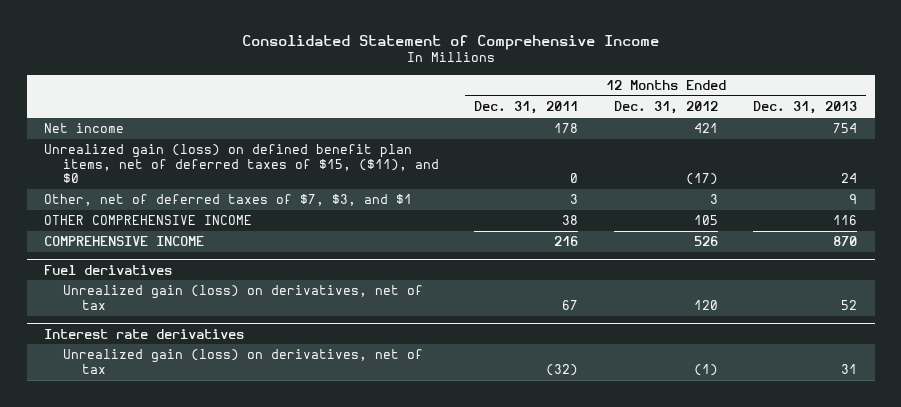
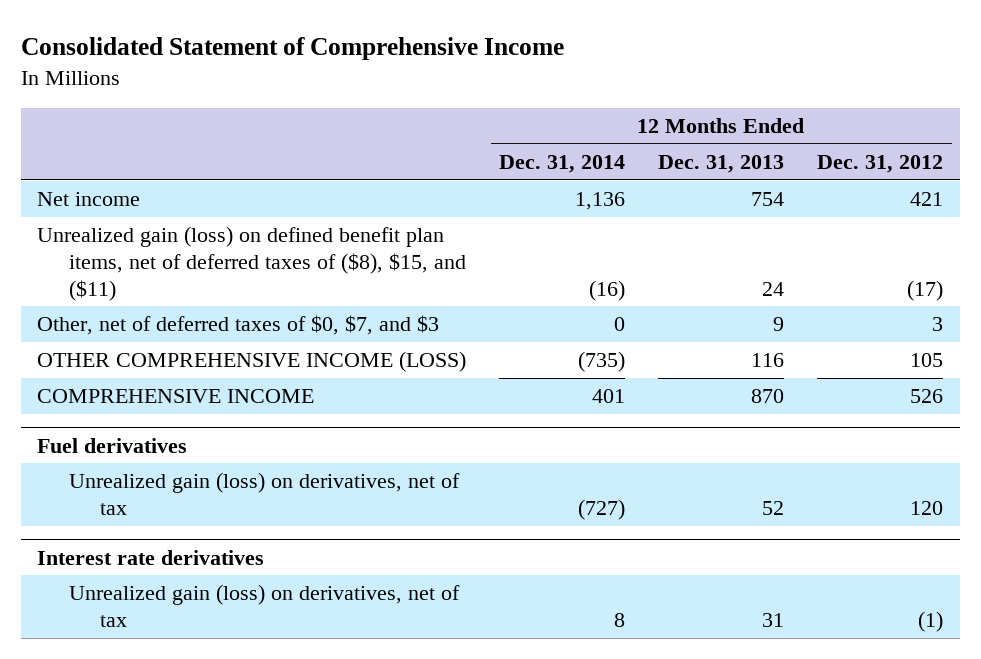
- | 12 Months Ended Dec. 31, 2011 | 12 Months Ended Dec. 31, 2012 | 12 Months Ended Dec. 31, 2013
+ | 12 Months Ended Dec. 31, 2014 | 12 Months Ended Dec. 31, 2013 | 12 Months Ended Dec. 31, 2012
- Unrealized gain (loss) on defined benefit plan items, net of deferred taxes of $15, ($11), and $0 | 0 | (17) | 24
- Other, net of deferred taxes of $7, $3, and $1 | 3 | 3 | 9
- OTHER COMPREHENSIVE INCOME | 38 | 105 | 116
+ Unrealized gain (loss) on defined benefit plan items, net of deferred taxes of ($8), $15, and ($11) | (16) | 24 | (17)
+ Other, net of deferred taxes of $0, $7, and $3 | 0 | 9 | 3
+ OTHER COMPREHENSIVE INCOME (LOSS) | (735) | 116 | 105

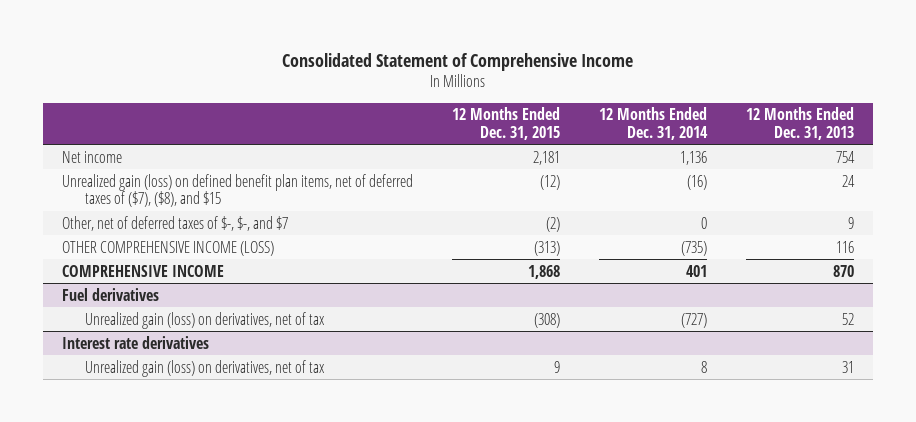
- | 12 Months Ended Dec. 31, 2014 | 12 Months Ended Dec. 31, 2013 | 12 Months Ended Dec. 31, 2012
+ | 12 Months Ended Dec. 31, 2015 | 12 Months Ended Dec. 31, 2014 | 12 Months Ended Dec. 31, 2013
- Unrealized gain (loss) on defined benefit plan items, net of deferred taxes of ($8), $15, and ($11) | (16) | 24 | (17)
- Other, net of deferred taxes of $0, $7, and $3 | 0 | 9 | 3
+ Unrealized gain (loss) on defined benefit plan items, net of deferred taxes of ($7), ($8), and $15 | (12) | (16) | 24
+ Other, net of deferred taxes of $-, $-, and $7 | (2) | 0 | 9

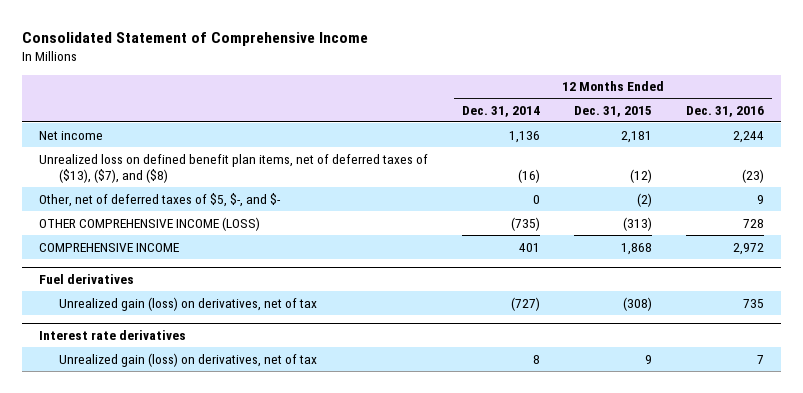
- | 12 Months Ended Dec. 31, 2015 | 12 Months Ended Dec. 31, 2014 | 12 Months Ended Dec. 31, 2013
+ | 12 Months Ended Dec. 31, 2014 | 12 Months Ended Dec. 31, 2015 | 12 Months Ended Dec. 31, 2016
- Unrealized gain (loss) on defined benefit plan items, net of deferred taxes of ($7), ($8), and $15 | (12) | (16) | 24
- Other, net of deferred taxes of $-, $-, and $7 | (2) | 0 | 9
+ Unrealized loss on defined benefit plan items, net of deferred taxes of ($13), ($7), and ($8) | (16) | (12) | (23)
+ Other, net of deferred taxes of $5, $-, and $- | 0 | (2) | 9

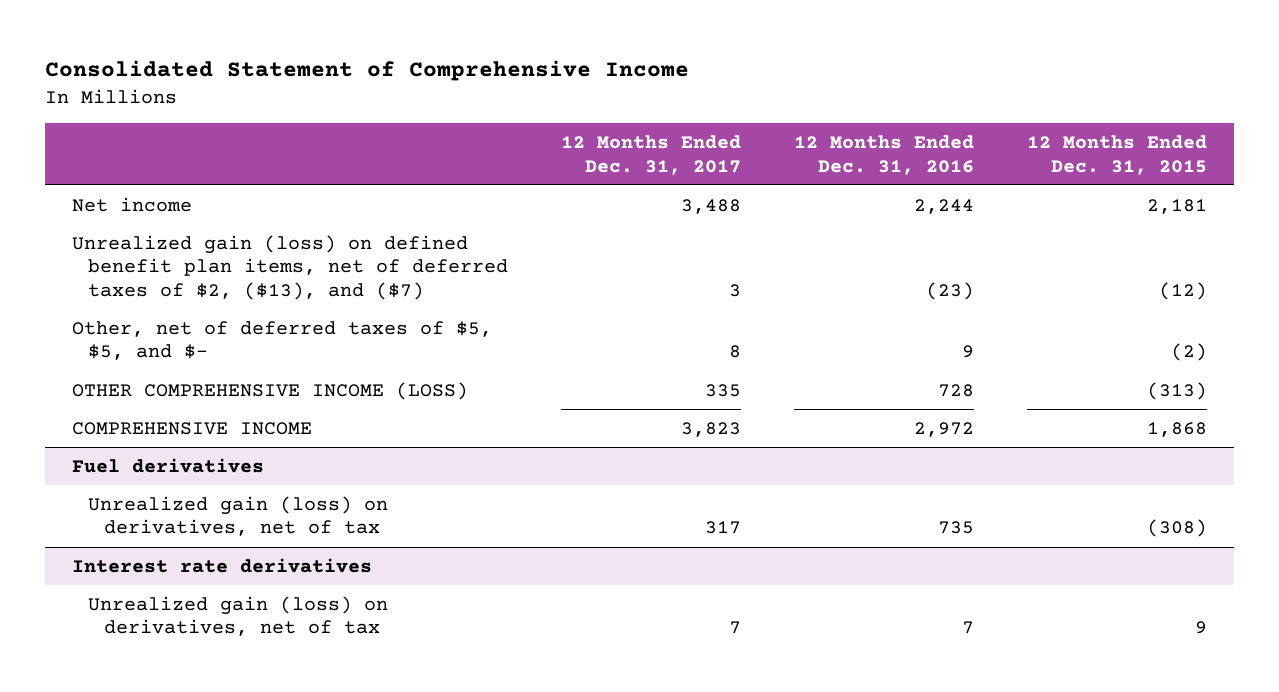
- | 12 Months Ended Dec. 31, 2014 | 12 Months Ended Dec. 31, 2015 | 12 Months Ended Dec. 31, 2016
+ | 12 Months Ended Dec. 31, 2017 | 12 Months Ended Dec. 31, 2016 | 12 Months Ended Dec. 31, 2015
- Unrealized loss on defined benefit plan items, net of deferred taxes of ($13), ($7), and ($8) | (16) | (12) | (23)
- Other, net of deferred taxes of $5, $-, and $- | 0 | (2) | 9
+ Unrealized gain (loss) on defined benefit plan items, net of deferred taxes of $2, ($13), and ($7) | 3 | (23) | (12)
+ Other, net of deferred taxes of $5, $5, and $- | 8 | 9 | (2)

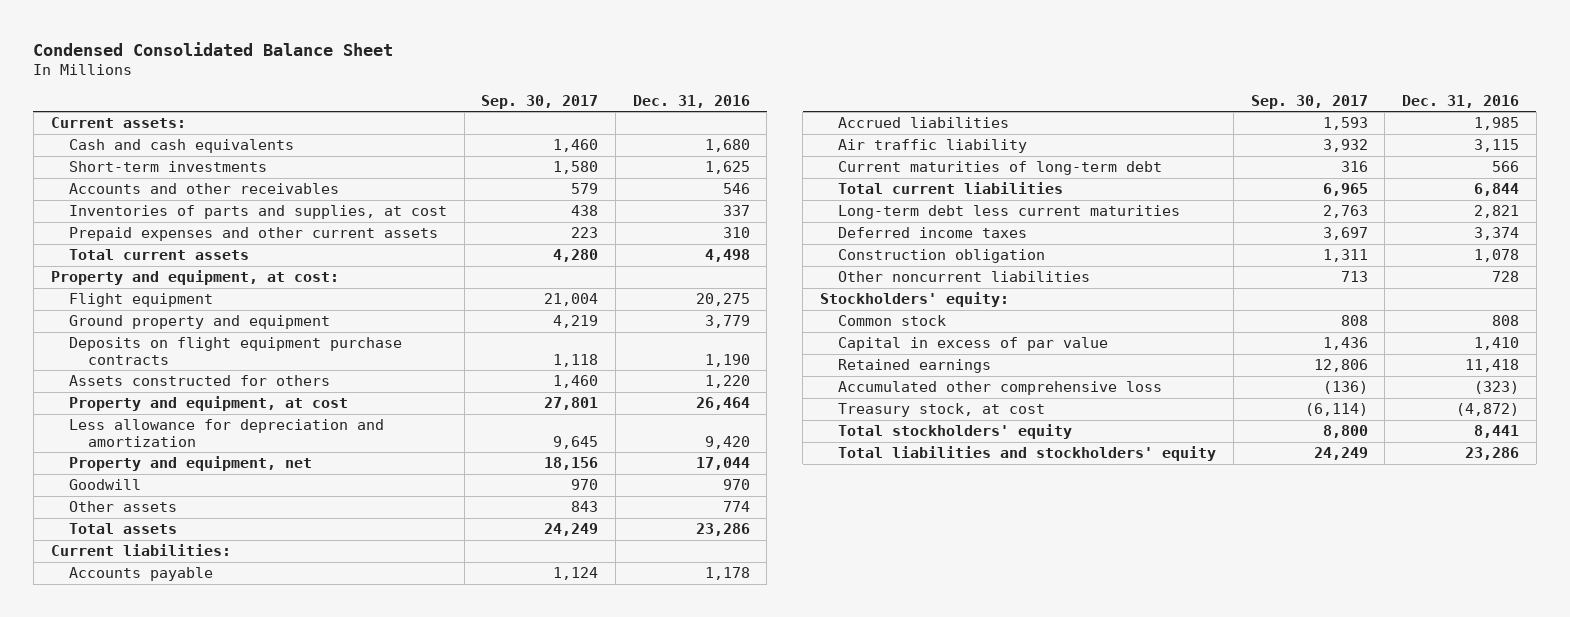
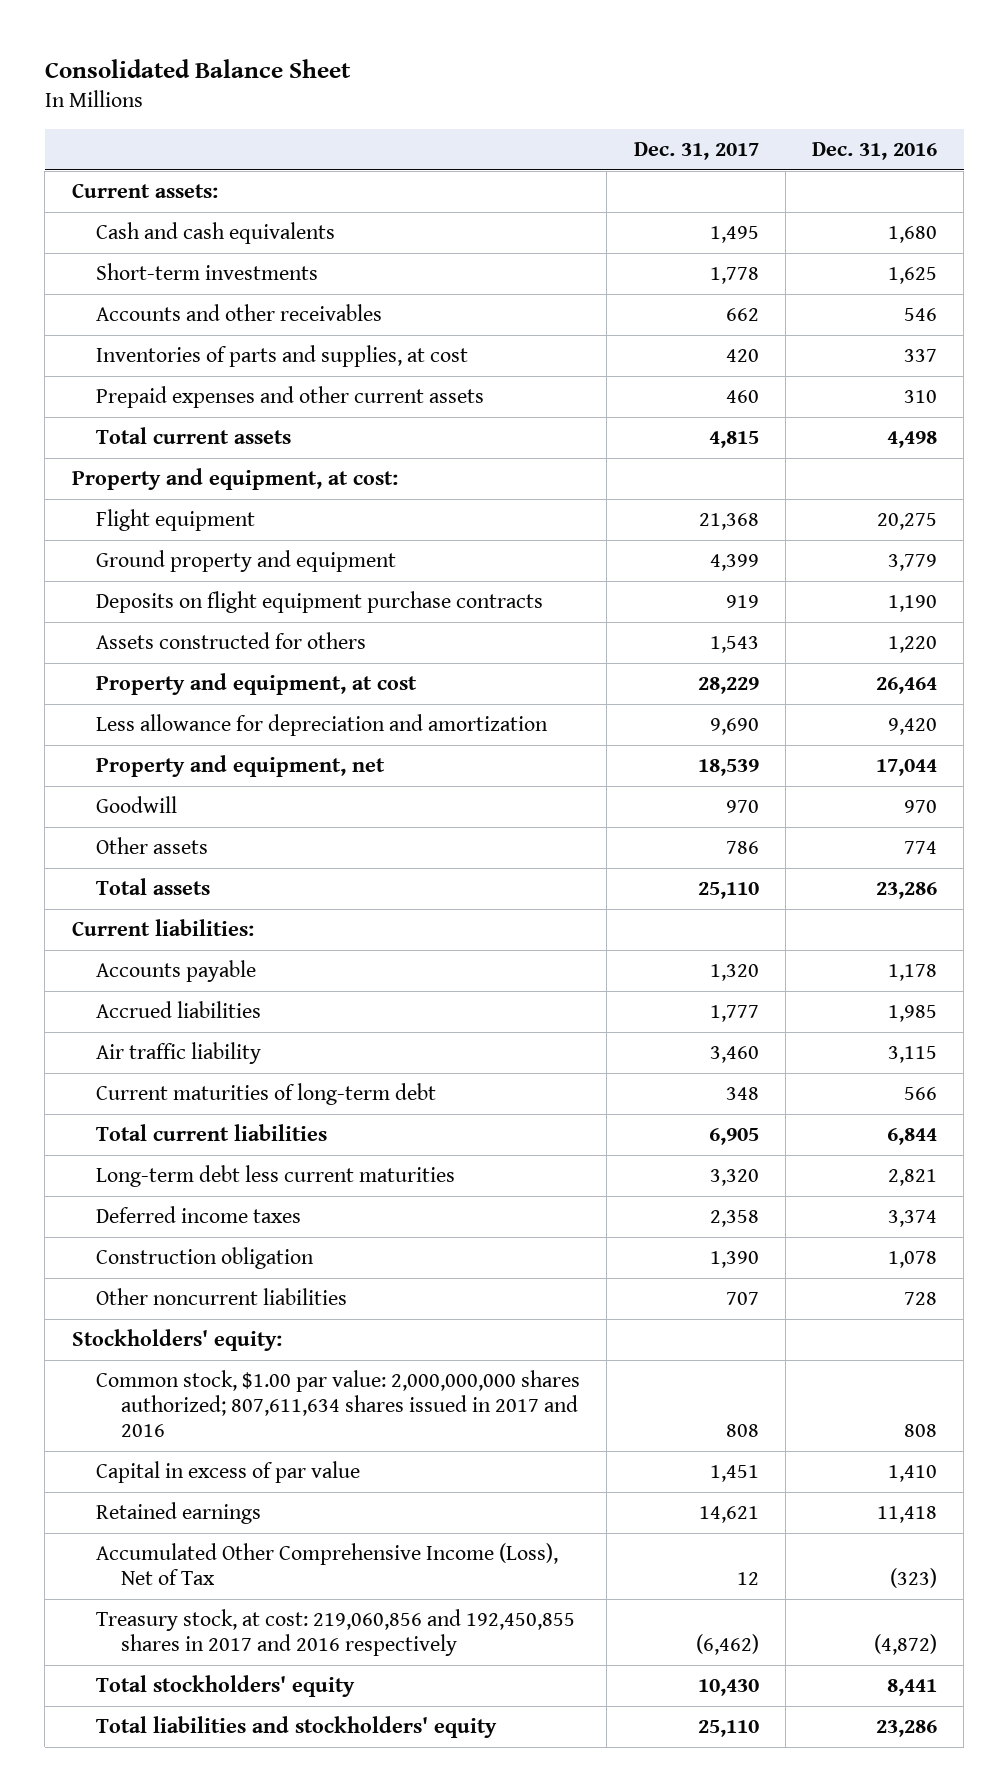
- Condensed Consolidated Balance Sheet
+ Consolidated Balance Sheet
- | Sep. 30, 2017 | Dec. 31, 2016
+ | Dec. 31, 2017 | Dec. 31, 2016
- Common stock | 808 | 808
+ Common stock, $1.00 par value: 2,000,000,000 shares authorized; 807,611,634 shares issued in 2017 and 2016 | 808 | 808
- Accumulated other comprehensive loss | (136) | (323)
- Treasury stock, at cost | (6,114) | (4,872)
+ Accumulated Other Comprehensive Income (Loss), Net of Tax | 12 | (323)
+ Treasury stock, at cost: 219,060,856 and 192,450,855 shares in 2017 and 2016 respectively | (6,462) | (4,872)

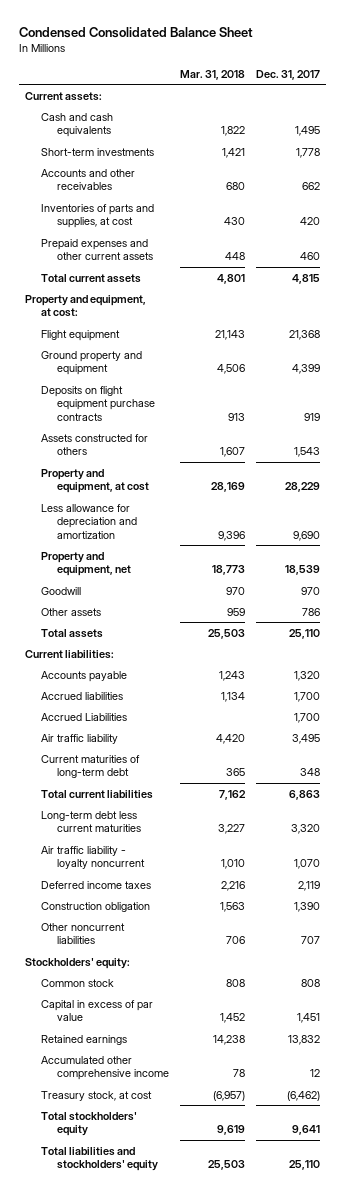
- Consolidated Balance Sheet
+ Condensed Consolidated Balance Sheet
- | Dec. 31, 2017 | Dec. 31, 2016
+ | Mar. 31, 2018 | Dec. 31, 2017
- Accrued liabilities | 1,777 | 1,985
- Air traffic liability | 3,460 | 3,115
+ Accrued liabilities | 1,134 | 1,700
+ Accrued Liabilities | | 1,700
+ Air traffic liability | 4,420 | 3,495
- Total current liabilities | 6,905 | 6,844
+ Total current liabilities | 7,162 | 6,863
- Deferred income taxes | 2,358 | 3,374
+ Air traffic liability - loyalty noncurrent | 1,010 | 1,070
+ Deferred income taxes | 2,216 | 2,119
- Common stock, $1.00 par value: 2,000,000,000 shares authorized; 807,611,634 shares issued in 2017 and 2016 | 808 | 808
+ Common stock | 808 | 808
- Retained earnings | 14,621 | 11,418
- Accumulated Other Comprehensive Income (Loss), Net of Tax | 12 | (323)
- Treasury stock, at cost: 219,060,856 and 192,450,855 shares in 2017 and 2016 respectively | (6,462) | (4,872)
- Total stockholders' equity | 10,430 | 8,441
+ Retained earnings | 14,238 | 13,832
+ Accumulated other comprehensive income | 78 | 12
+ Treasury stock, at cost | (6,957) | (6,462)
+ Total stockholders' equity | 9,619 | 9,641

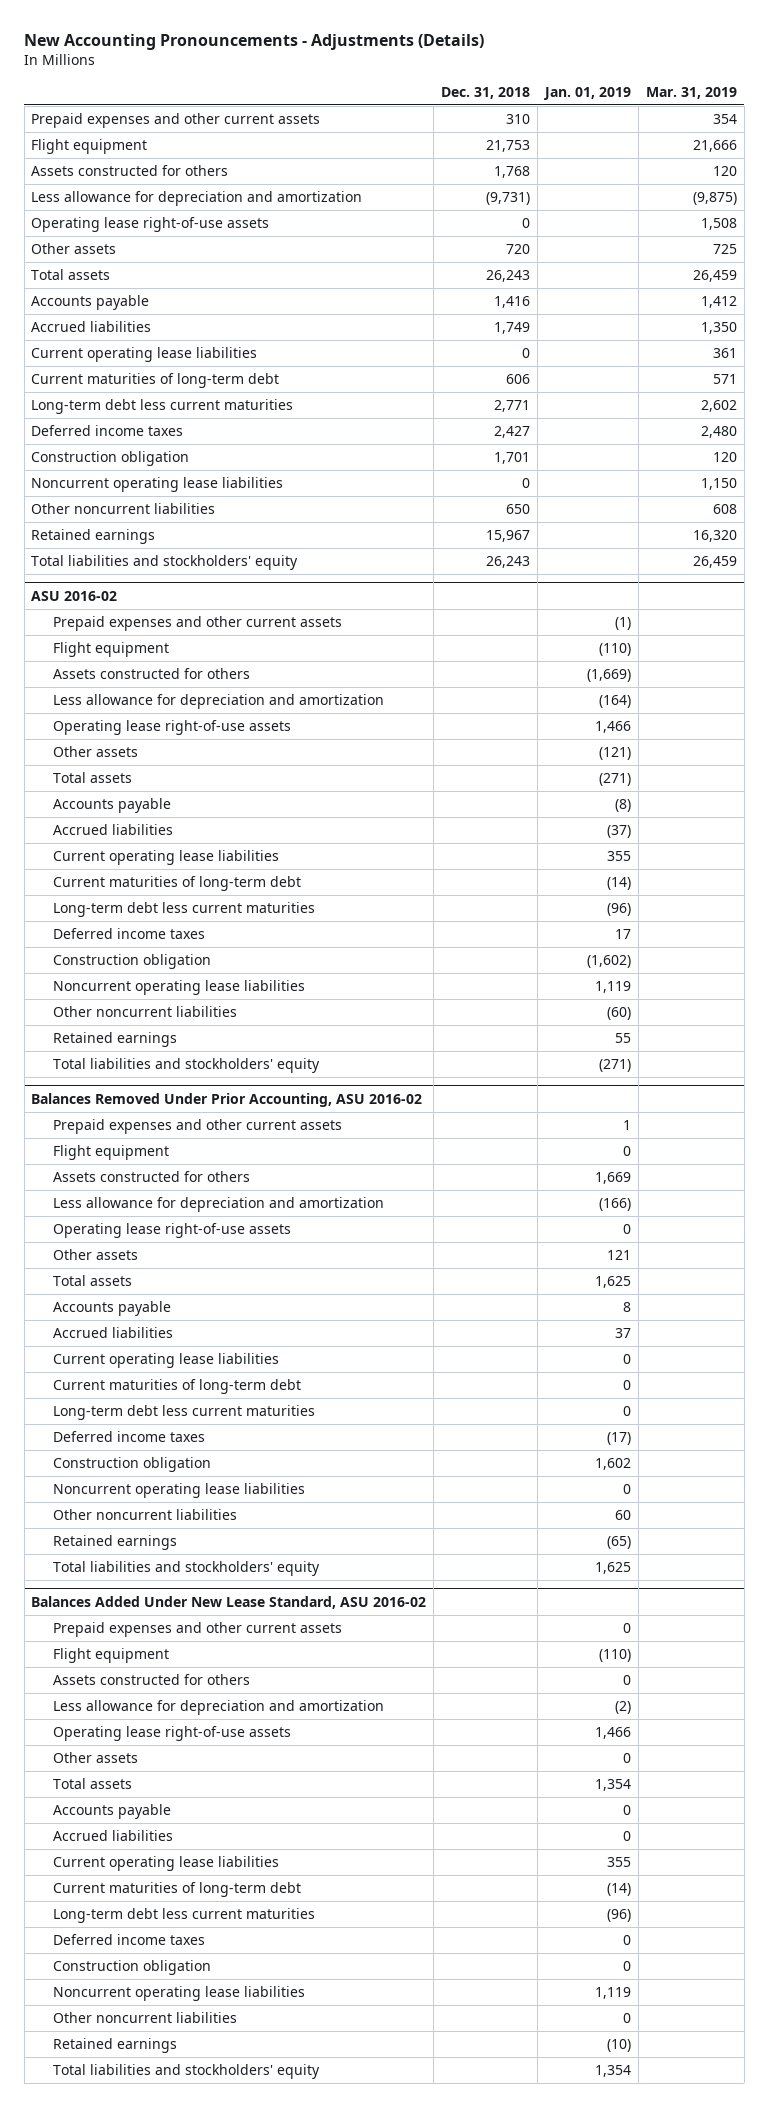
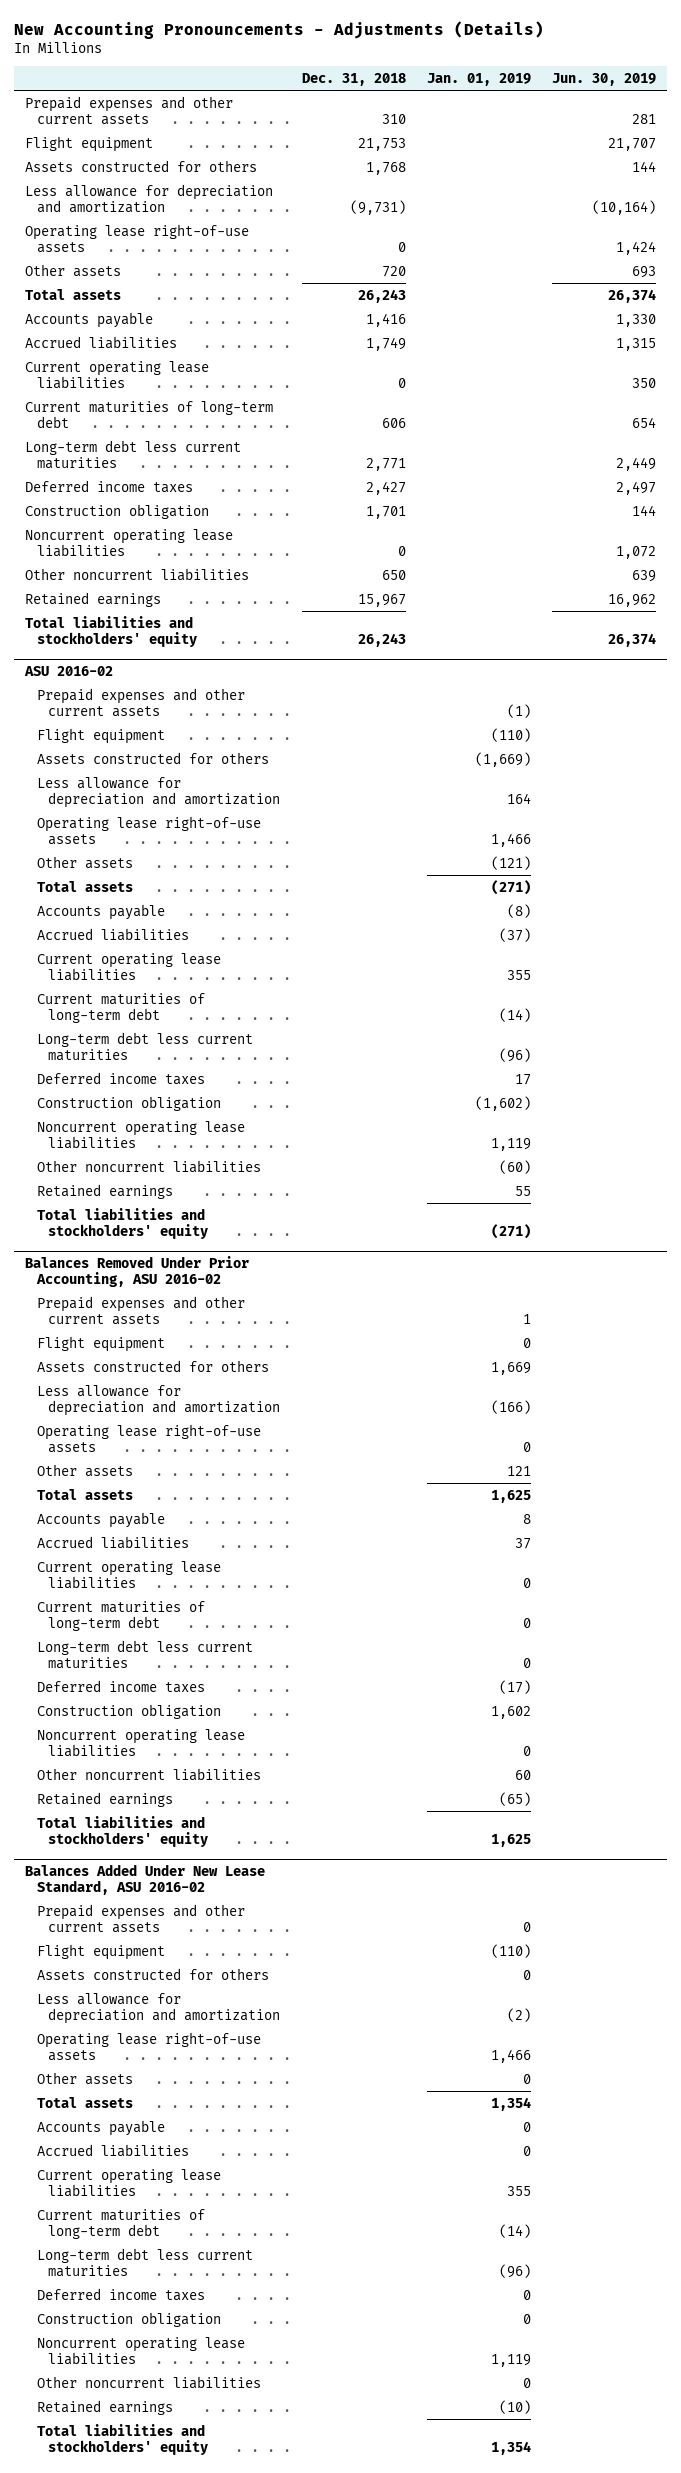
- | Dec. 31, 2018 | Jan. 01, 2019 | Mar. 31, 2019
+ | Dec. 31, 2018 | Jan. 01, 2019 | Jun. 30, 2019
@ ASU 2016-02
- Less allowance for depreciation and amortization | | (164) |
+ Less allowance for depreciation and amortization | | 164 |

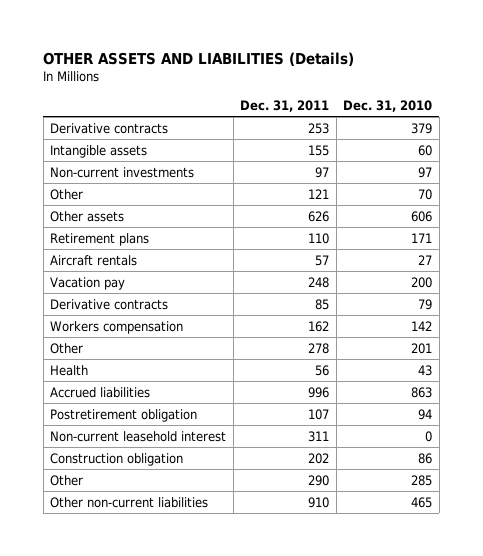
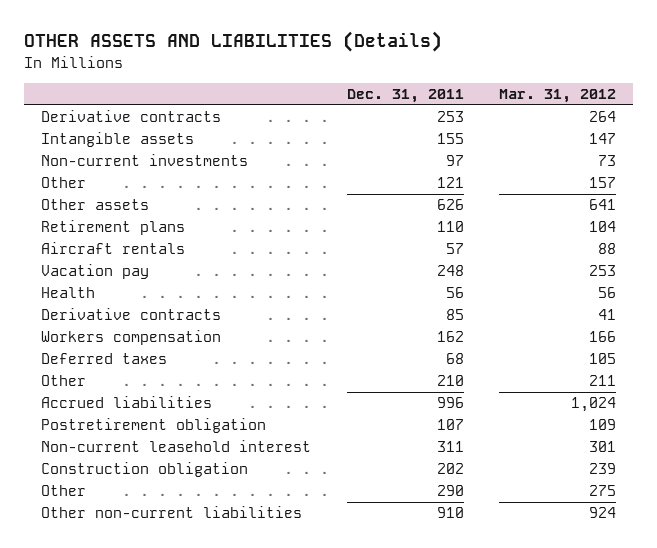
- | Dec. 31, 2011 | Dec. 31, 2010
+ | Dec. 31, 2011 | Mar. 31, 2012
moved up: Health | 56 | 56
- Other | 278 | 201
+ Deferred taxes | 68 | 105
+ Other | 210 | 211

